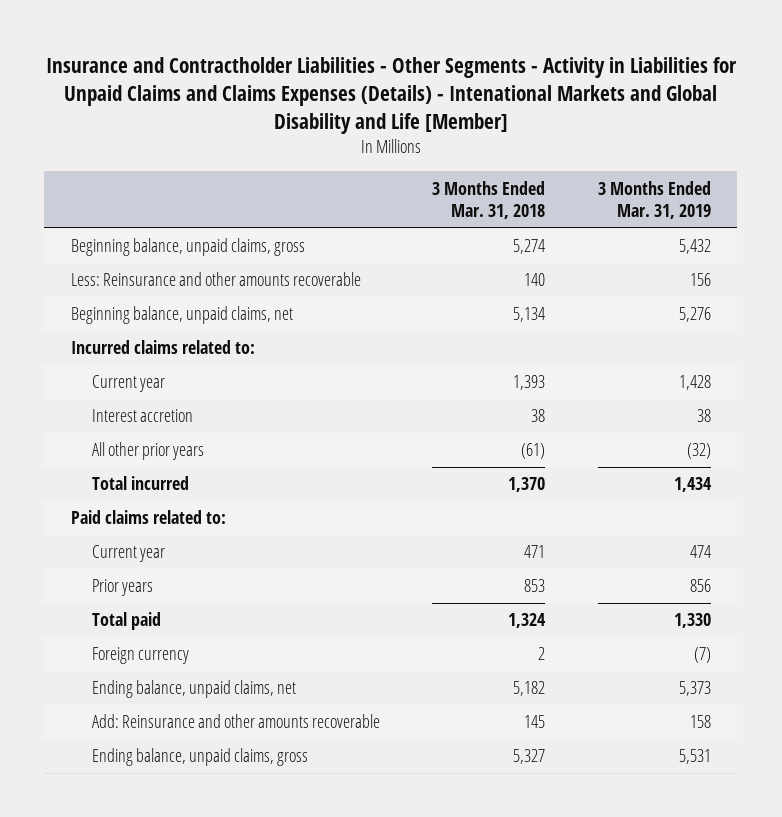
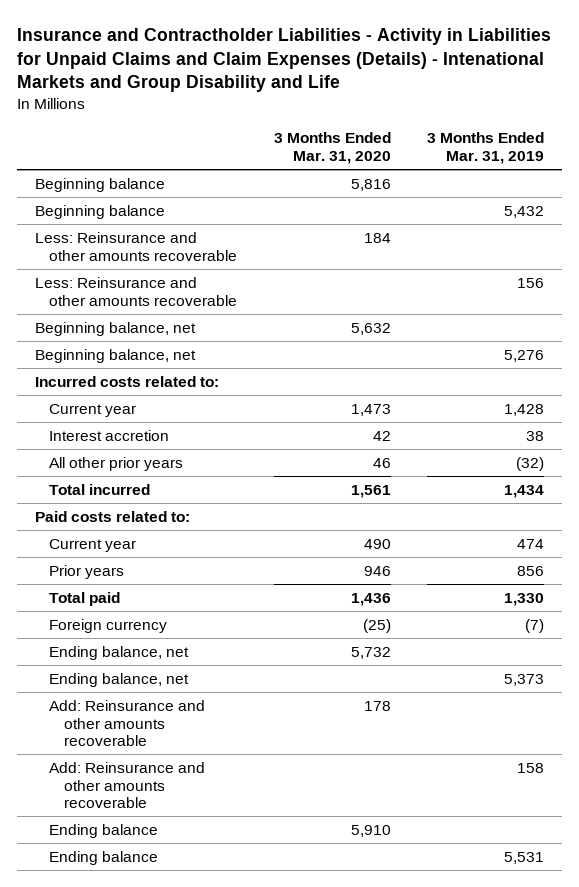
- Insurance and Contractholder Liabilities - Other Segments - Activity in Liabilities for Unpaid Claims and Claims Expenses (Details) - Intenational Markets and Global Disability and Life [Member]
+ Insurance and Contractholder Liabilities - Activity in Liabilities for Unpaid Claims and Claim Expenses (Details) - Intenational Markets and Group Disability and Life
- | 3 Months Ended Mar. 31, 2018 | 3 Months Ended Mar. 31, 2019
+ | 3 Months Ended Mar. 31, 2020 | 3 Months Ended Mar. 31, 2019
- Beginning balance, unpaid claims, gross | 5,274 | 5,432
+ Beginning balance | 5,816 |
+ Beginning balance | | 5,432
+ Less: Reinsurance and other amounts recoverable | 184 |
- Beginning balance, unpaid claims, net | 5,134 | 5,276
- Incurred claims related to:
+ Beginning balance, net | 5,632 |
+ Beginning balance, net | | 5,276
+ Incurred costs related to:
- Paid claims related to:
+ Paid costs related to:
- Ending balance, unpaid claims, net | 5,182 | 5,373
+ Ending balance, net | 5,732 |
+ Ending balance, net | | 5,373
+ Add: Reinsurance and other amounts recoverable | 178 |
- Ending balance, unpaid claims, gross | 5,327 | 5,531
+ Ending balance | 5,910 |
+ Ending balance | | 5,531

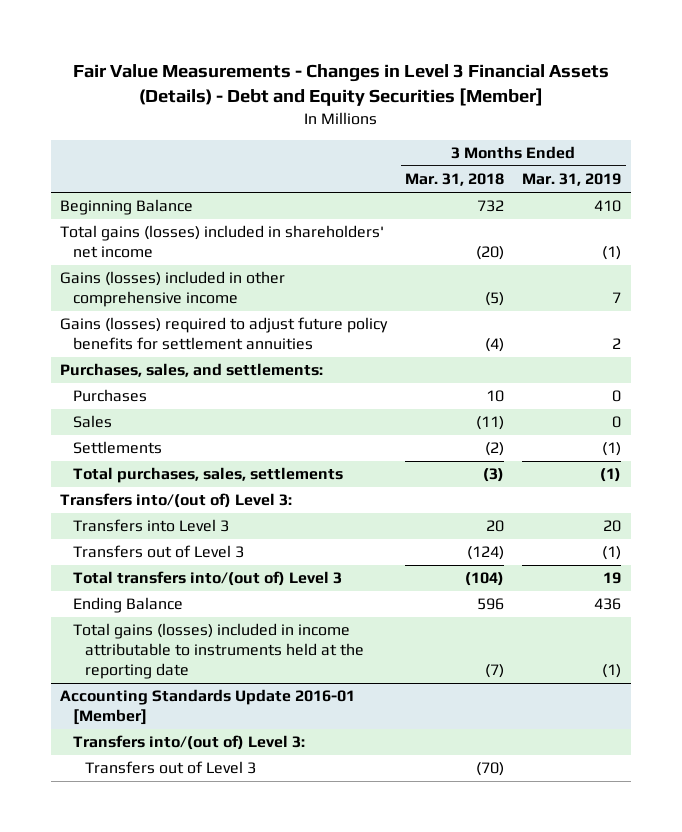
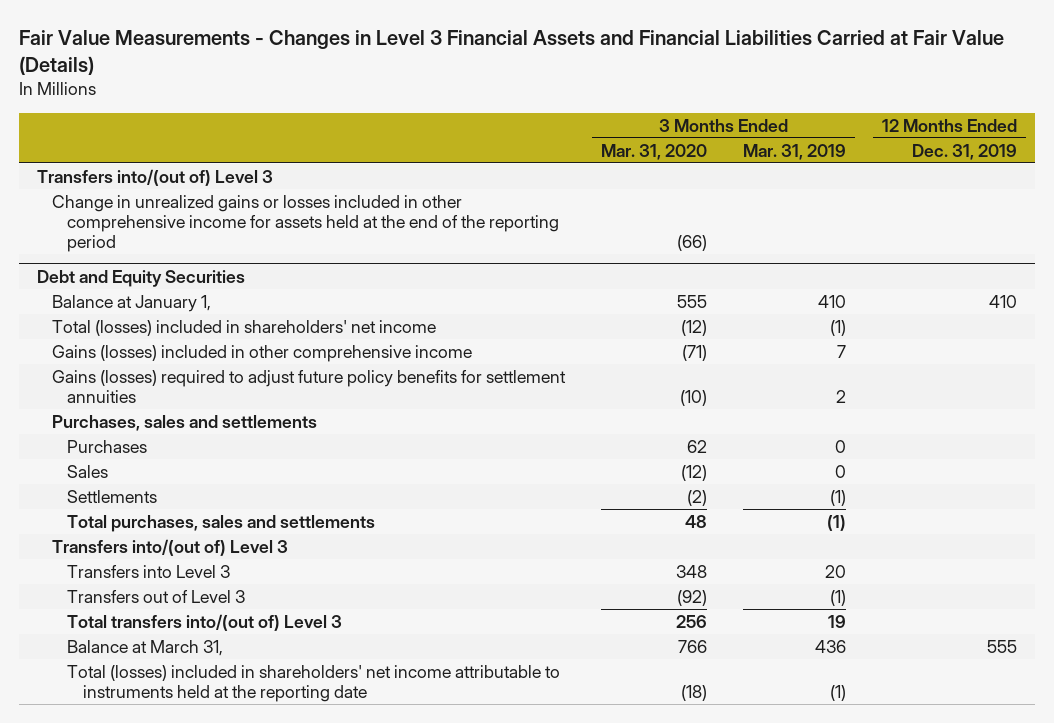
- Fair Value Measurements - Changes in Level 3 Financial Assets (Details) - Debt and Equity Securities [Member]
+ Fair Value Measurements - Changes in Level 3 Financial Assets and Financial Liabilities Carried at Fair Value (Details)
- | 3 Months Ended Mar. 31, 2018 | 3 Months Ended Mar. 31, 2019
+ | 3 Months Ended Mar. 31, 2020 | 3 Months Ended Mar. 31, 2019 | 12 Months Ended Dec. 31, 2019
- Beginning Balance | 732 | 410
- Total gains (losses) included in shareholders' net income | (20) | (1)
+ Transfers into/(out of) Level 3
+ Change in unrealized gains or losses included in other comprehensive income for assets held at the end of the reporting period | (66) | |
+ Debt and Equity Securities
+ Balance at January 1, | 555 | 410 | 410
+ Total (losses) included in shareholders' net income | (12) | (1) |
- Purchases, sales, and settlements:
+ Purchases, sales and settlements
- Total purchases, sales, settlements | (3) | (1)
- Transfers into/(out of) Level 3:
+ Total purchases, sales and settlements | 48 | (1) |
+ Transfers into/(out of) Level 3
- Ending Balance | 596 | 436
- Total gains (losses) included in income attributable to instruments held at the reporting date | (7) | (1)
- Accounting Standards Update 2016-01 [Member]
- Transfers into/(out of) Level 3:
- Transfers out of Level 3 | (70) |
+ Balance at March 31, | 766 | 436 | 555
+ Total (losses) included in shareholders' net income attributable to instruments held at the reporting date | (18) | (1) |

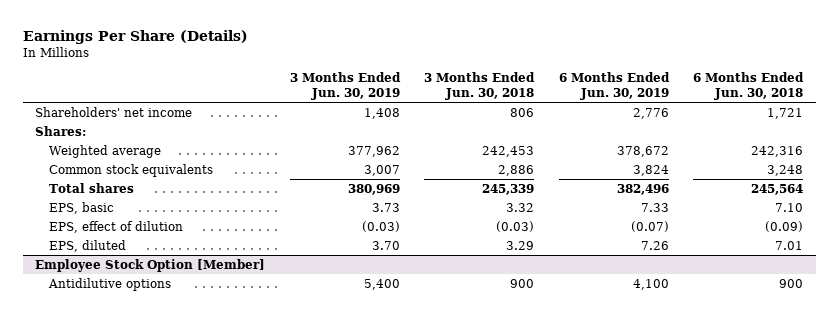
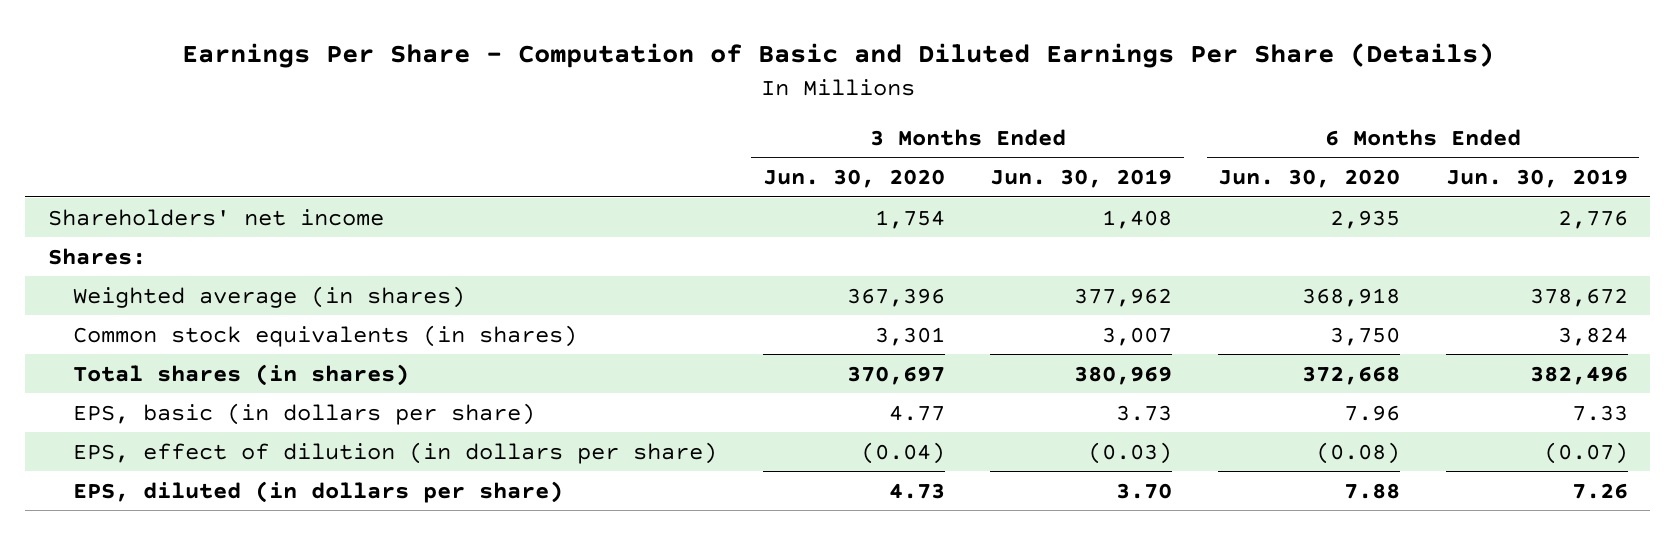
- Earnings Per Share (Details)
+ Earnings Per Share - Computation of Basic and Diluted Earnings Per Share (Details)
- | 3 Months Ended Jun. 30, 2019 | 3 Months Ended Jun. 30, 2018 | 6 Months Ended Jun. 30, 2019 | 6 Months Ended Jun. 30, 2018
+ | 3 Months Ended Jun. 30, 2020 | 3 Months Ended Jun. 30, 2019 | 6 Months Ended Jun. 30, 2020 | 6 Months Ended Jun. 30, 2019
- Weighted average | 377,962 | 242,453 | 378,672 | 242,316
- Common stock equivalents | 3,007 | 2,886 | 3,824 | 3,248
- Total shares | 380,969 | 245,339 | 382,496 | 245,564
- EPS, basic | 3.73 | 3.32 | 7.33 | 7.10
- EPS, effect of dilution | (0.03) | (0.03) | (0.07) | (0.09)
- EPS, diluted | 3.70 | 3.29 | 7.26 | 7.01
- Employee Stock Option [Member]
- Antidilutive options | 5,400 | 900 | 4,100 | 900
+ Weighted average (in shares) | 367,396 | 377,962 | 368,918 | 378,672
+ Common stock equivalents (in shares) | 3,301 | 3,007 | 3,750 | 3,824
+ Total shares (in shares) | 370,697 | 380,969 | 372,668 | 382,496
+ EPS, basic (in dollars per share) | 4.77 | 3.73 | 7.96 | 7.33
+ EPS, effect of dilution (in dollars per share) | (0.04) | (0.03) | (0.08) | (0.07)
+ EPS, diluted (in dollars per share) | 4.73 | 3.70 | 7.88 | 7.26

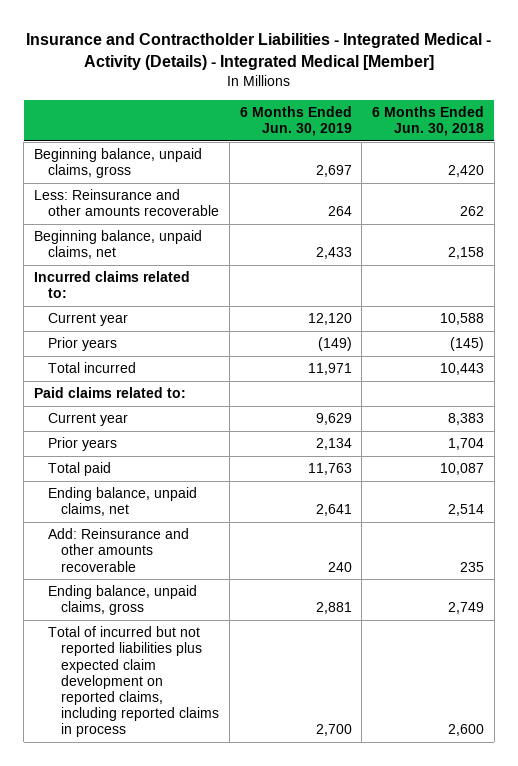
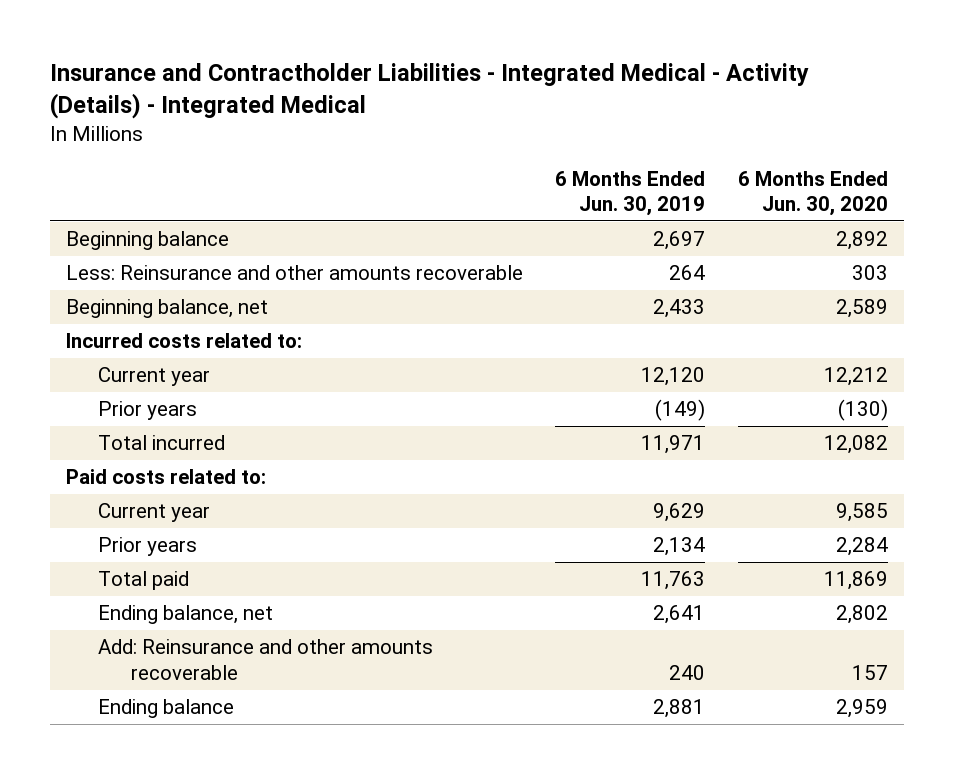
- Insurance and Contractholder Liabilities - Integrated Medical - Activity (Details) - Integrated Medical [Member]
+ Insurance and Contractholder Liabilities - Integrated Medical - Activity (Details) - Integrated Medical
- | 6 Months Ended Jun. 30, 2019 | 6 Months Ended Jun. 30, 2018
+ | 6 Months Ended Jun. 30, 2019 | 6 Months Ended Jun. 30, 2020
- Beginning balance, unpaid claims, gross | 2,697 | 2,420
+ Beginning balance | 2,697 | 2,892
- Beginning balance, unpaid claims, net | 2,433 | 2,158
- Incurred claims related to:
+ Beginning balance, net | 2,433 | 2,589
+ Incurred costs related to:
- Paid claims related to:
+ Paid costs related to:
- Ending balance, unpaid claims, net | 2,641 | 2,514
+ Ending balance, net | 2,641 | 2,802
- Ending balance, unpaid claims, gross | 2,881 | 2,749
- Total of incurred but not reported liabilities plus expected claim development on reported claims, including reported claims in process | 2,700 | 2,600
+ Ending balance | 2,881 | 2,959

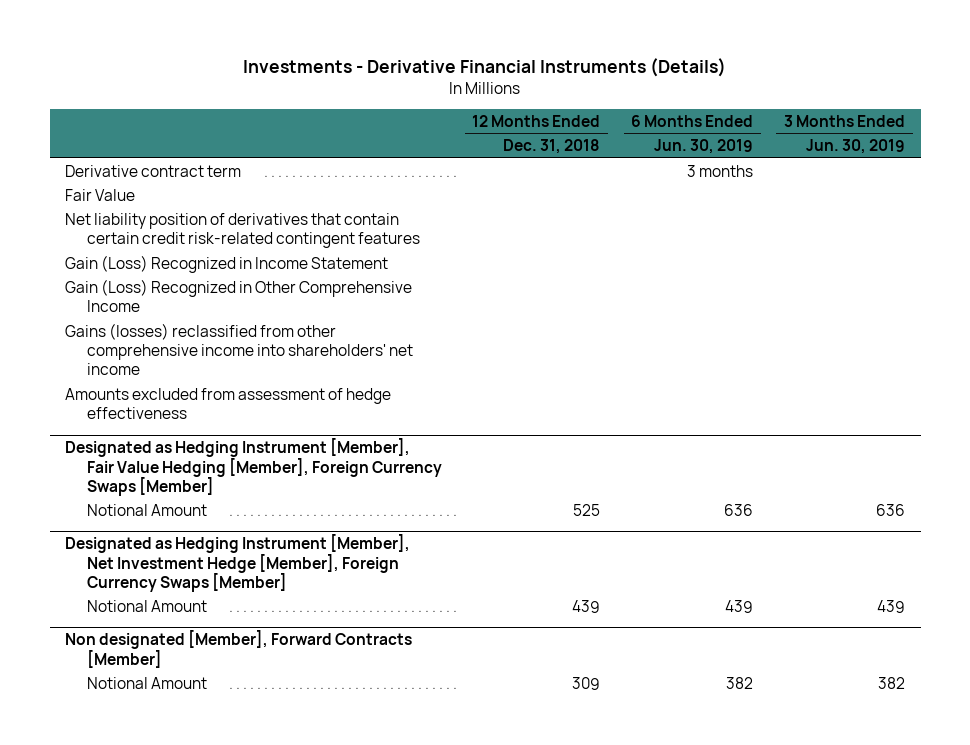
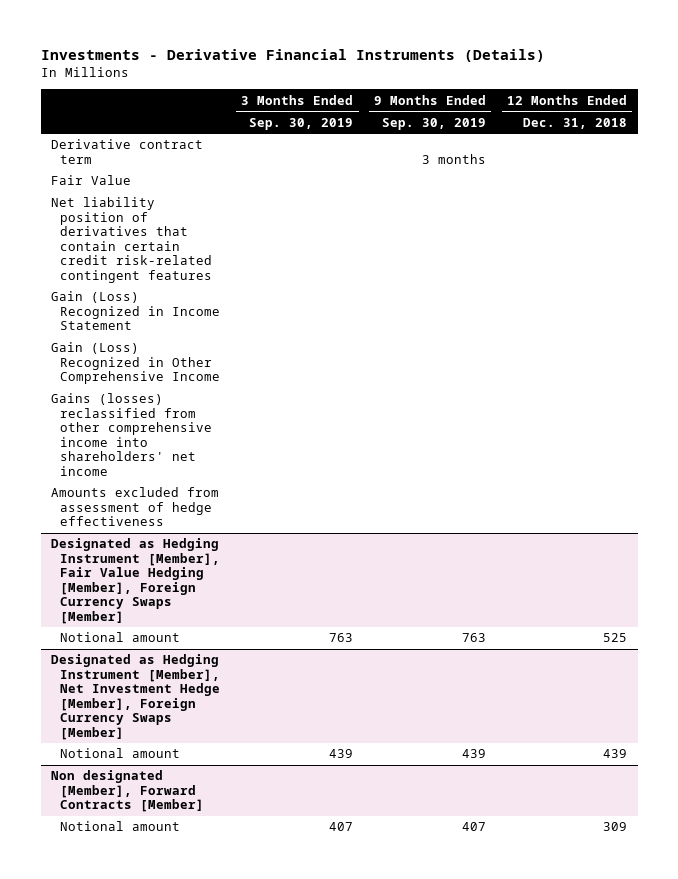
- | 12 Months Ended Dec. 31, 2018 | 6 Months Ended Jun. 30, 2019 | 3 Months Ended Jun. 30, 2019
+ | 3 Months Ended Sep. 30, 2019 | 9 Months Ended Sep. 30, 2019 | 12 Months Ended Dec. 31, 2018
@ Designated as Hedging Instrument [Member], Fair Value Hedging [Member], Foreign Currency Swaps [Member]
- Notional Amount | 525 | 636 | 636
+ Notional amount | 763 | 763 | 525
@ Designated as Hedging Instrument [Member], Net Investment Hedge [Member], Foreign Currency Swaps [Member]
- Notional Amount | 439 | 439 | 439
+ Notional amount | 439 | 439 | 439
@ Non designated [Member], Forward Contracts [Member]
- Notional Amount | 309 | 382 | 382
+ Notional amount | 407 | 407 | 309

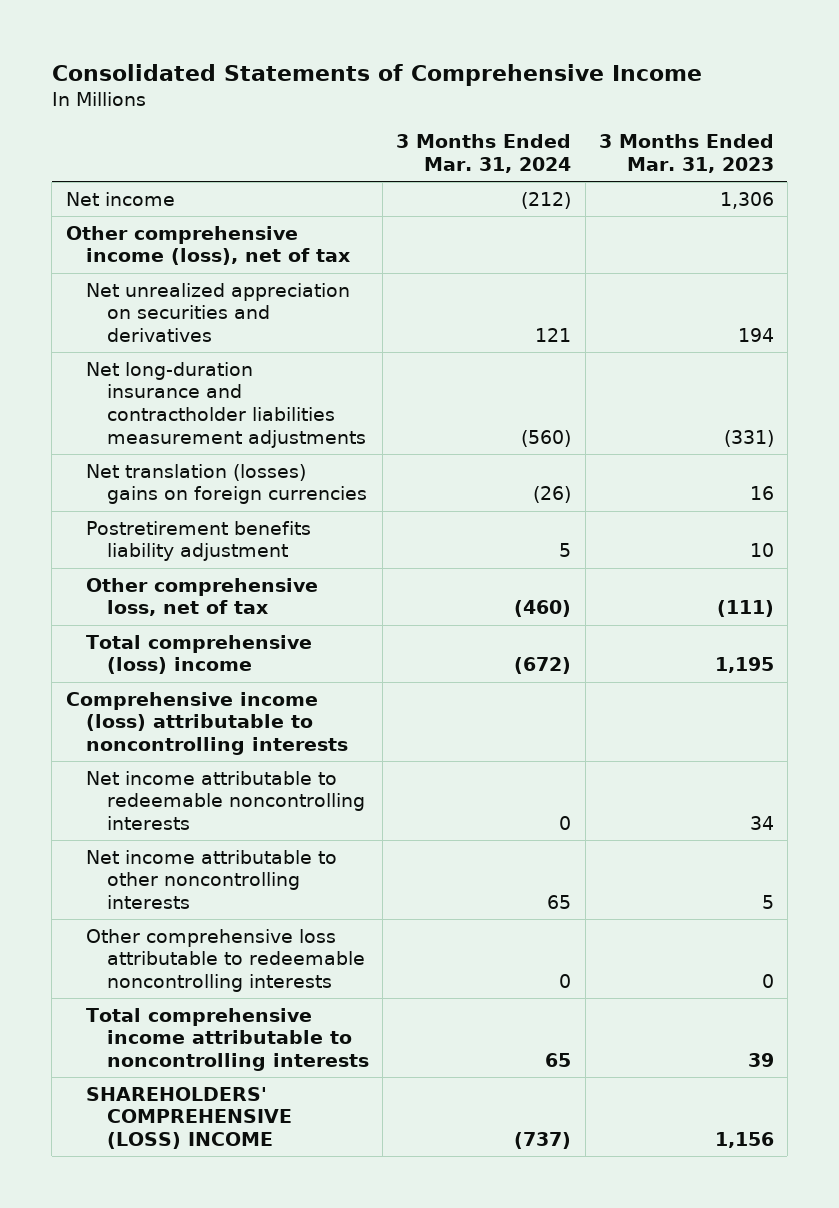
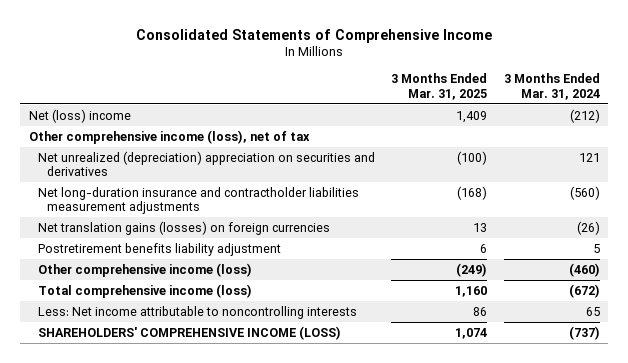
- | 3 Months Ended Mar. 31, 2024 | 3 Months Ended Mar. 31, 2023
+ | 3 Months Ended Mar. 31, 2025 | 3 Months Ended Mar. 31, 2024
- Net income | (212) | 1,306
+ Net (loss) income | 1,409 | (212)
- Net unrealized appreciation on securities and derivatives | 121 | 194
+ Net unrealized (depreciation) appreciation on securities and derivatives | (100) | 121
- Net translation (losses) gains on foreign currencies | (26) | 16
+ Net translation gains (losses) on foreign currencies | 13 | (26)
- Other comprehensive loss, net of tax | (460) | (111)
- Total comprehensive (loss) income | (672) | 1,195
- Comprehensive income (loss) attributable to noncontrolling interests
- Net income attributable to redeemable noncontrolling interests | 0 | 34
- Net income attributable to other noncontrolling interests | 65 | 5
- Other comprehensive loss attributable to redeemable noncontrolling interests | 0 | 0
- Total comprehensive income attributable to noncontrolling interests | 65 | 39
- SHAREHOLDERS' COMPREHENSIVE (LOSS) INCOME | (737) | 1,156
+ Other comprehensive income (loss) | (249) | (460)
+ Total comprehensive income (loss) | 1,160 | (672)
+ Less: Net income attributable to noncontrolling interests | 86 | 65
+ SHAREHOLDERS' COMPREHENSIVE INCOME (LOSS) | 1,074 | (737)

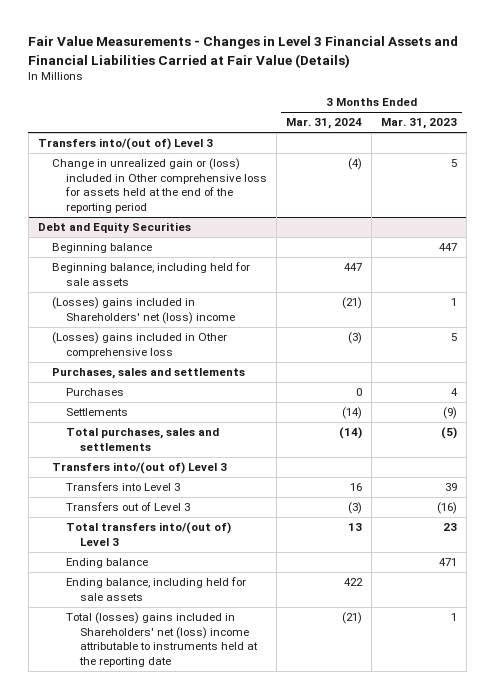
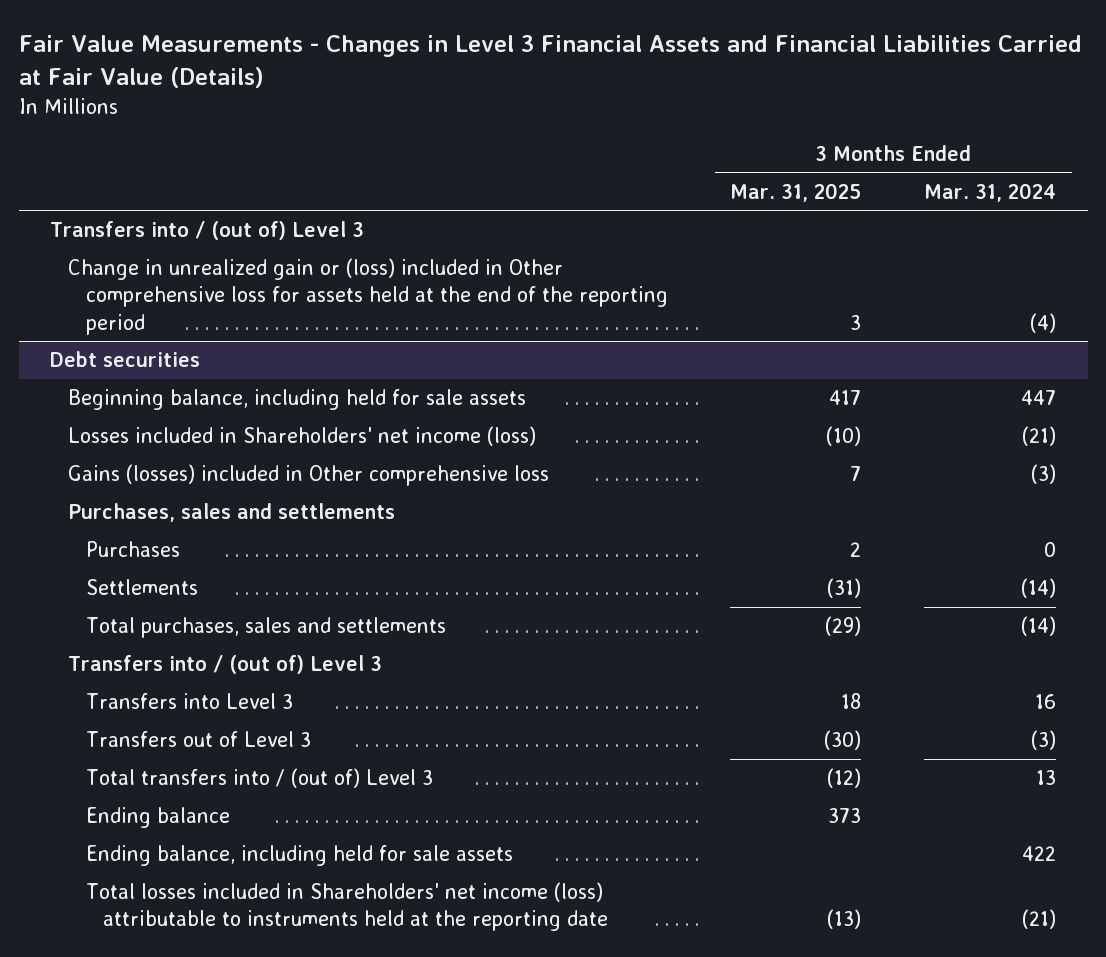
- | 3 Months Ended Mar. 31, 2024 | 3 Months Ended Mar. 31, 2023
+ | 3 Months Ended Mar. 31, 2025 | 3 Months Ended Mar. 31, 2024
- Transfers into/(out of) Level 3
+ Transfers into / (out of) Level 3
- Debt and Equity Securities
- Beginning balance | | 447
+ Debt securities
- (Losses) gains included in Shareholders' net (loss) income | (21) | 1
- (Losses) gains included in Other comprehensive loss | (3) | 5
+ Losses included in Shareholders' net income (loss) | (10) | (21)
+ Gains (losses) included in Other comprehensive loss | 7 | (3)
- Transfers into/(out of) Level 3
+ Transfers into / (out of) Level 3
- Total transfers into/(out of) Level 3 | 13 | 23
+ Total transfers into / (out of) Level 3 | (12) | 13
- Total (losses) gains included in Shareholders' net (loss) income attributable to instruments held at the reporting date | (21) | 1
+ Total losses included in Shareholders' net income (loss) attributable to instruments held at the reporting date | (13) | (21)

